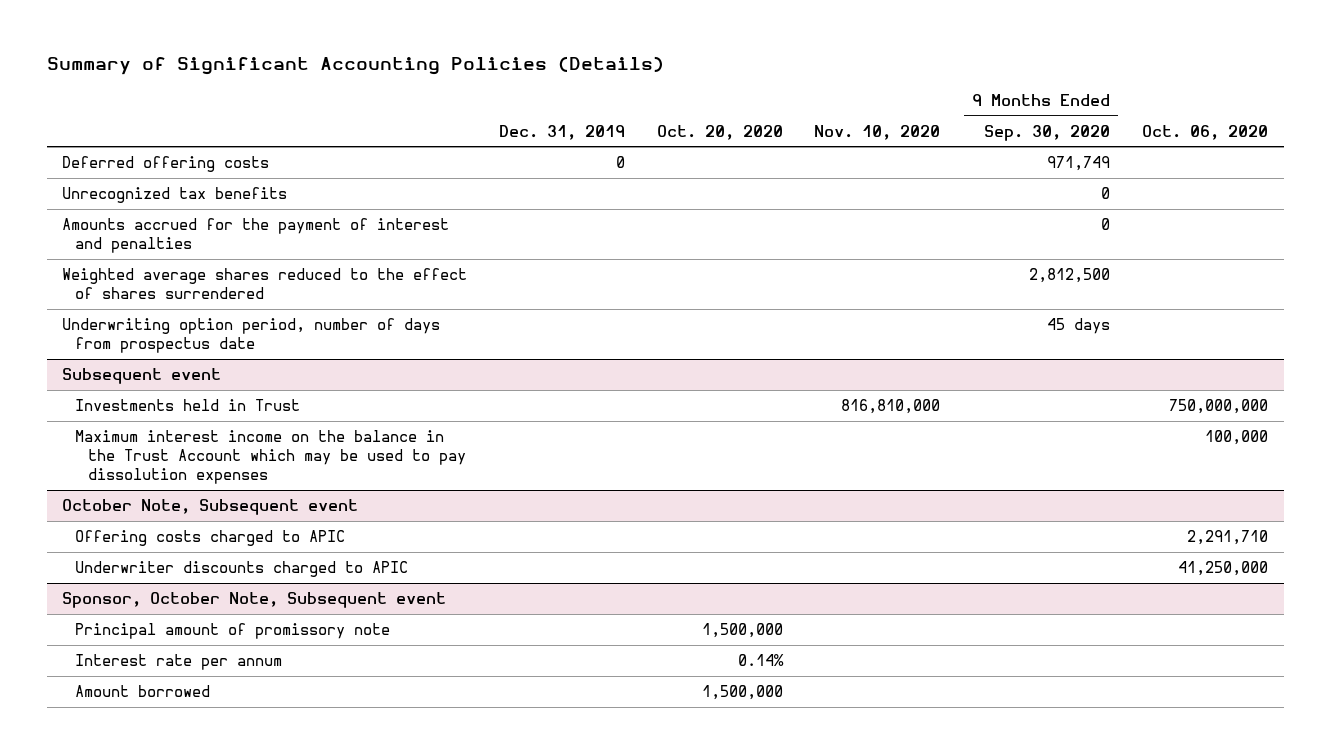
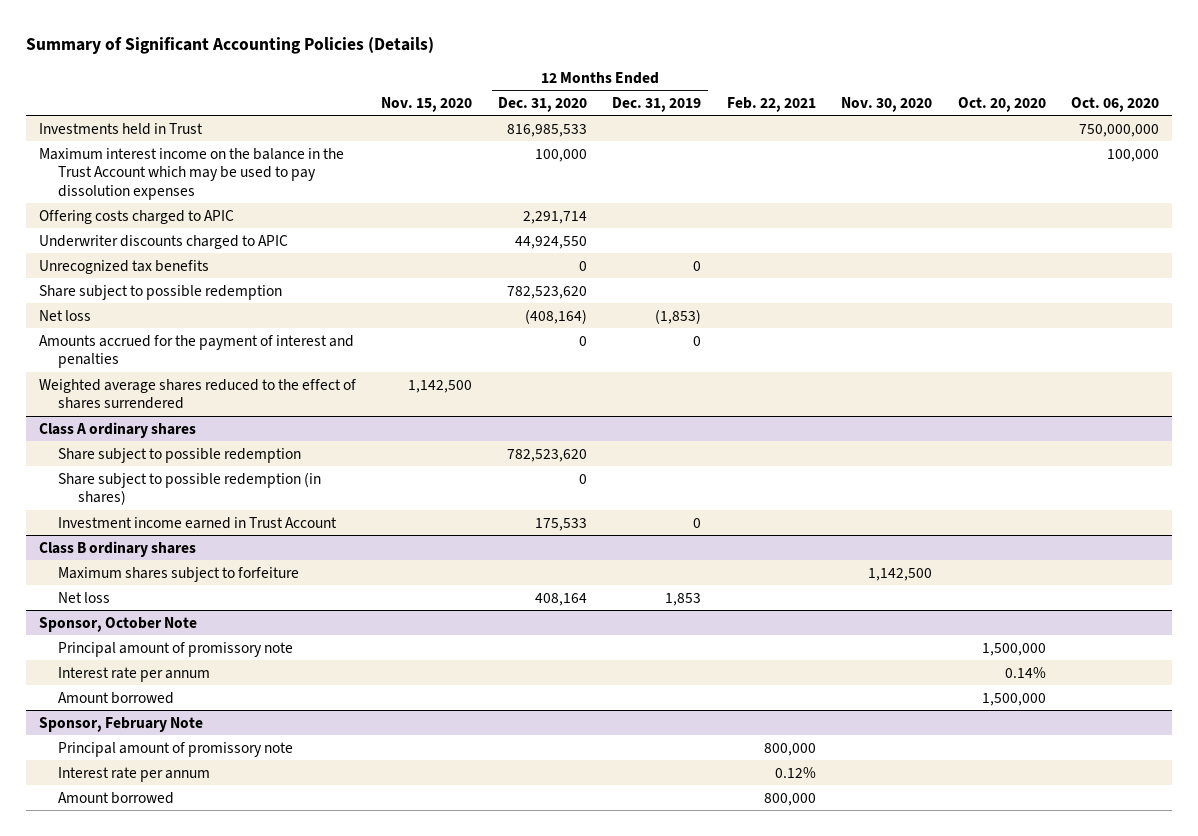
- | Dec. 31, 2019 | Oct. 20, 2020 | Nov. 10, 2020 | 9 Months Ended Sep. 30, 2020 | Oct. 06, 2020
+ | Nov. 15, 2020 | 12 Months Ended Dec. 31, 2020 | 12 Months Ended Dec. 31, 2019 | Feb. 22, 2021 | Nov. 30, 2020 | Oct. 20, 2020 | Oct. 06, 2020
- Deferred offering costs | 0 | | | 971,749 |
+ Investments held in Trust | | 816,985,533 | | | | | 750,000,000
+ Maximum interest income on the balance in the Trust Account which may be used to pay dissolution expenses | | 100,000 | | | | | 100,000
+ Offering costs charged to APIC | | 2,291,714 | | | | |
+ Underwriter discounts charged to APIC | | 44,924,550 | | | | |
+ Share subject to possible redemption | | 782,523,620 | | | | |
+ Net loss | | (408,164) | (1,853) | | | |
- Underwriting option period, number of days from prospectus date | | | | 45 days |
- Subsequent event
- Investments held in Trust | | | 816,810,000 | | 750,000,000
- Maximum interest income on the balance in the Trust Account which may be used to pay dissolution expenses | | | | | 100,000
- October Note, Subsequent event
- Offering costs charged to APIC | | | | | 2,291,710
- Underwriter discounts charged to APIC | | | | | 41,250,000
- Sponsor, October Note, Subsequent event
+ Class A ordinary shares
+ Share subject to possible redemption | | 782,523,620 | | | | |
+ Share subject to possible redemption (in shares) | | 0 | | | | |
+ Investment income earned in Trust Account | | 175,533 | 0 | | | |
+ Class B ordinary shares
+ Maximum shares subject to forfeiture | | | | | 1,142,500 | |
+ Net loss | | 408,164 | 1,853 | | | |
+ Sponsor, October Note
+ Sponsor, February Note
+ Principal amount of promissory note | | | | 800,000 | | |
+ Interest rate per annum | | | | 0.12% | | |
+ Amount borrowed | | | | 800,000 | | |

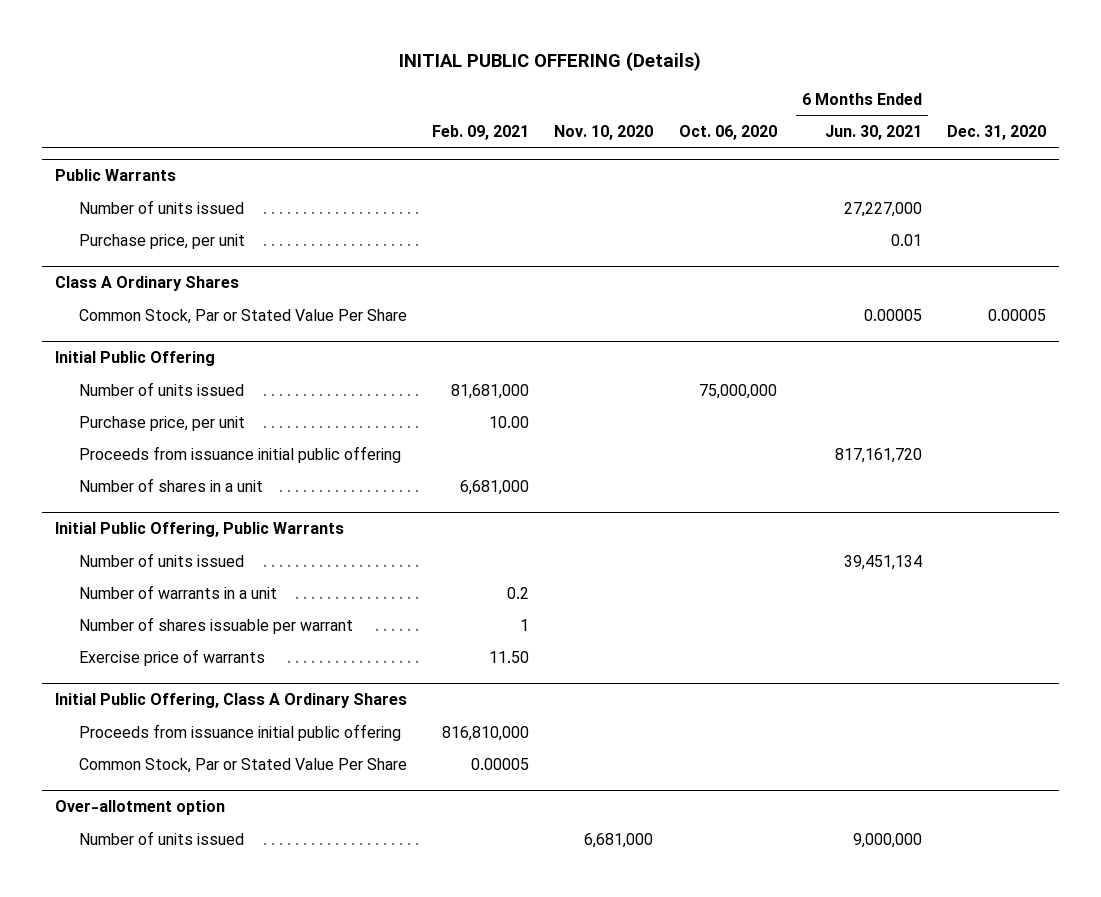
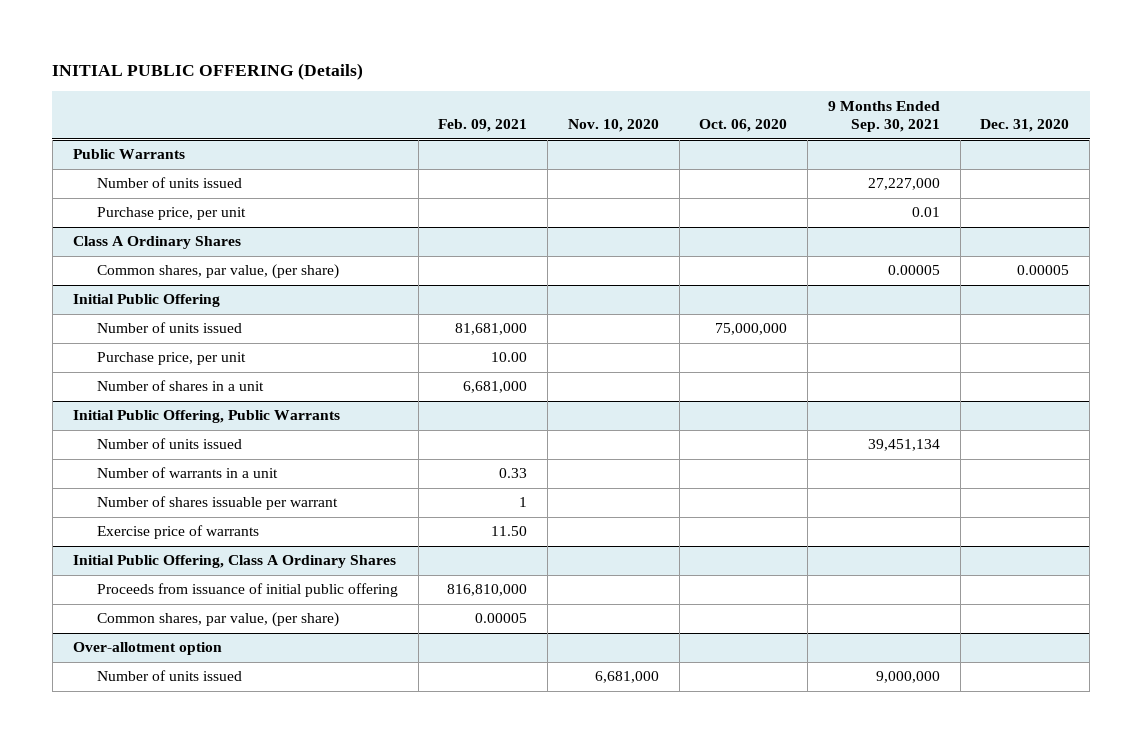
- | Feb. 09, 2021 | Nov. 10, 2020 | Oct. 06, 2020 | 6 Months Ended Jun. 30, 2021 | Dec. 31, 2020
+ | Feb. 09, 2021 | Nov. 10, 2020 | Oct. 06, 2020 | 9 Months Ended Sep. 30, 2021 | Dec. 31, 2020
@ Class A Ordinary Shares
- Common Stock, Par or Stated Value Per Share | | | | 0.00005 | 0.00005
+ Common shares, par value, (per share) | | | | 0.00005 | 0.00005
@ Initial Public Offering
- Proceeds from issuance initial public offering | | | | 817,161,720 |
@ Initial Public Offering, Public Warrants
- Number of warrants in a unit | 0.2 | | | |
+ Number of warrants in a unit | 0.33 | | | |
@ Initial Public Offering, Class A Ordinary Shares
- Proceeds from issuance initial public offering | 816,810,000 | | | |
- Common Stock, Par or Stated Value Per Share | 0.00005 | | | |
+ Proceeds from issuance of initial public offering | 816,810,000 | | | |
+ Common shares, par value, (per share) | 0.00005 | | | |

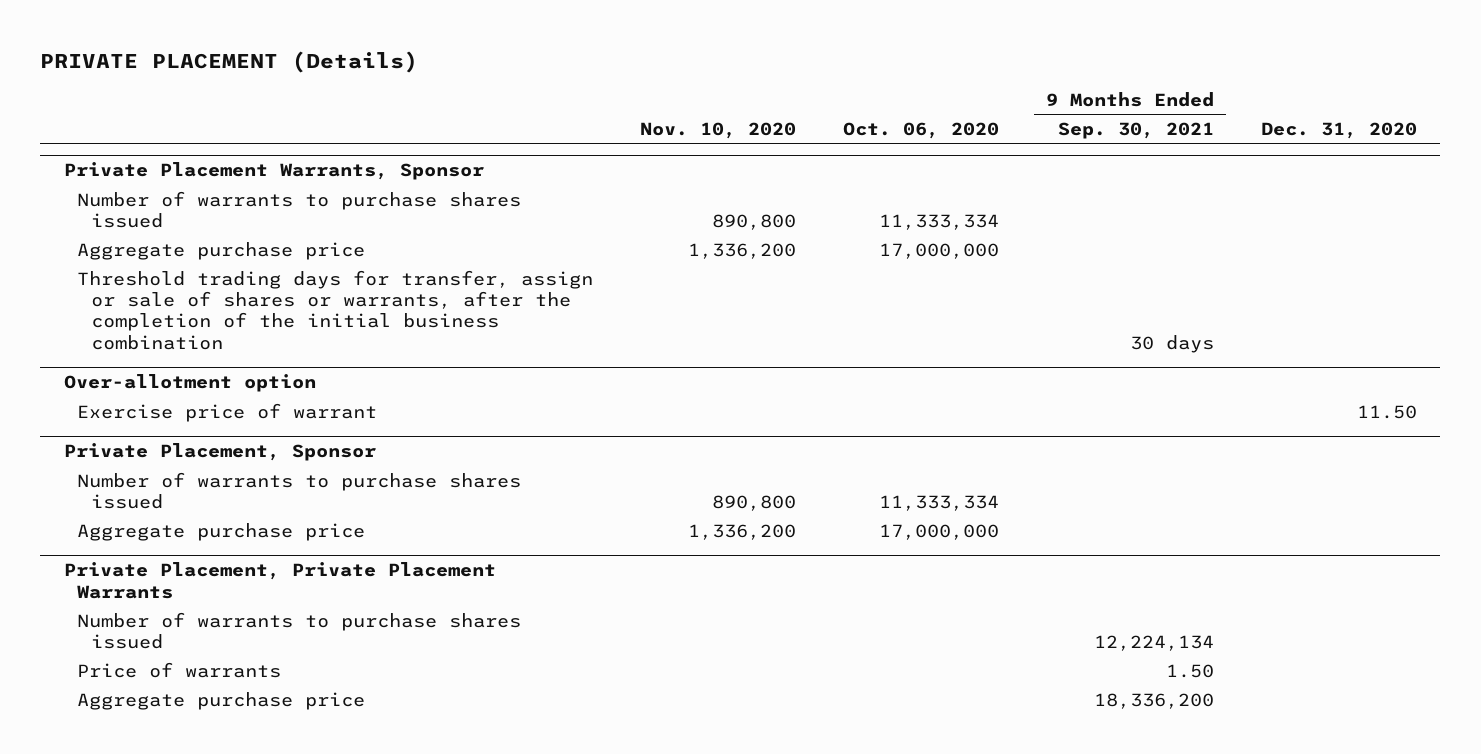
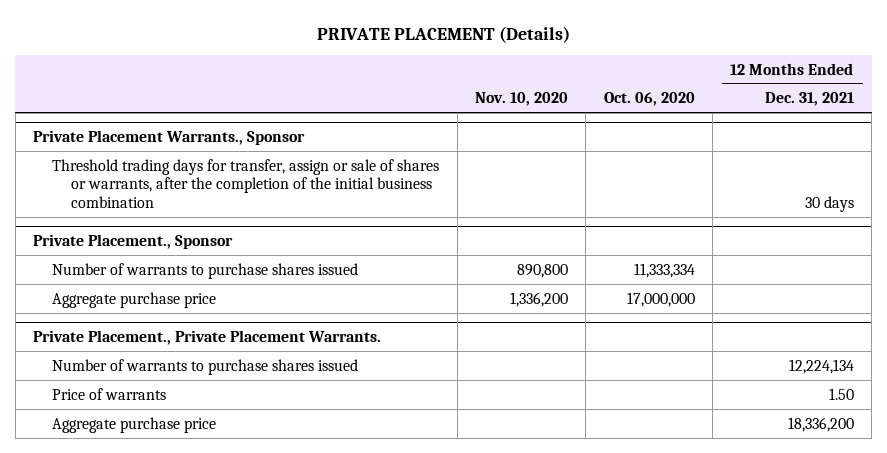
- | Nov. 10, 2020 | Oct. 06, 2020 | 9 Months Ended Sep. 30, 2021 | Dec. 31, 2020
+ | Nov. 10, 2020 | Oct. 06, 2020 | 12 Months Ended Dec. 31, 2021
- Private Placement Warrants, Sponsor
- Number of warrants to purchase shares issued | 890,800 | 11,333,334 | |
- Aggregate purchase price | 1,336,200 | 17,000,000 | |
+ Private Placement Warrants., Sponsor
- Over-allotment option
- Exercise price of warrant | | | | 11.50
- Private Placement, Sponsor
+ Private Placement., Sponsor
- Private Placement, Private Placement Warrants
+ Private Placement., Private Placement Warrants.

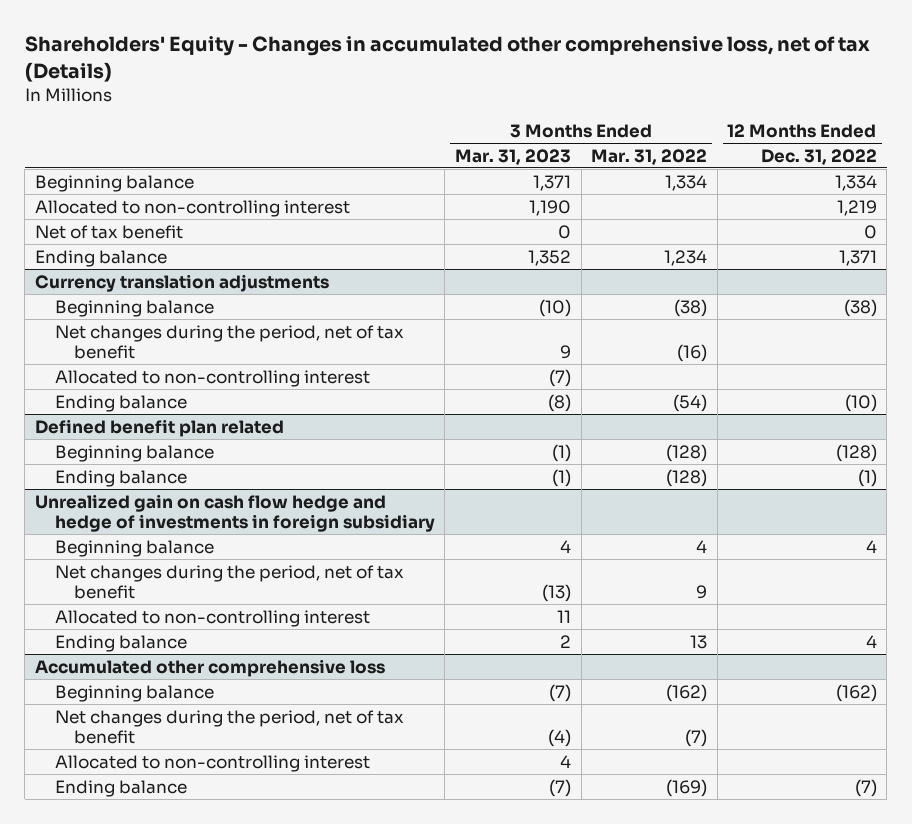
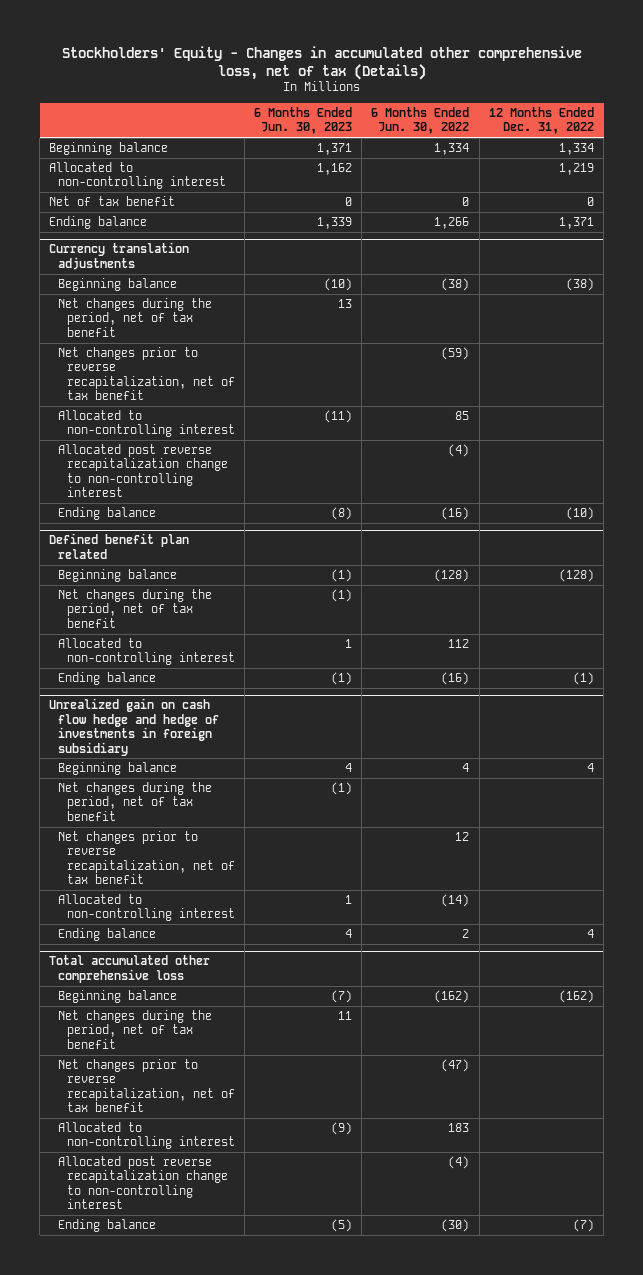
- Shareholders' Equity - Changes in accumulated other comprehensive loss, net of tax (Details)
+ Stockholders' Equity - Changes in accumulated other comprehensive loss, net of tax (Details)
- | 3 Months Ended Mar. 31, 2023 | 3 Months Ended Mar. 31, 2022 | 12 Months Ended Dec. 31, 2022
+ | 6 Months Ended Jun. 30, 2023 | 6 Months Ended Jun. 30, 2022 | 12 Months Ended Dec. 31, 2022
@ Currency translation adjustments
+ Net changes prior to reverse recapitalization, net of tax benefit | | (59) |
+ Allocated post reverse recapitalization change to non-controlling interest | | (4) |
@ Defined benefit plan related
+ Net changes during the period, net of tax benefit | (1) | |
+ Allocated to non-controlling interest | 1 | 112 |
@ Unrealized gain on cash flow hedge and hedge of investments in foreign subsidiary
+ Net changes prior to reverse recapitalization, net of tax benefit | | 12 |
- Accumulated other comprehensive loss
+ Total accumulated other comprehensive loss
+ Net changes prior to reverse recapitalization, net of tax benefit | | (47) |
+ Allocated post reverse recapitalization change to non-controlling interest | | (4) |

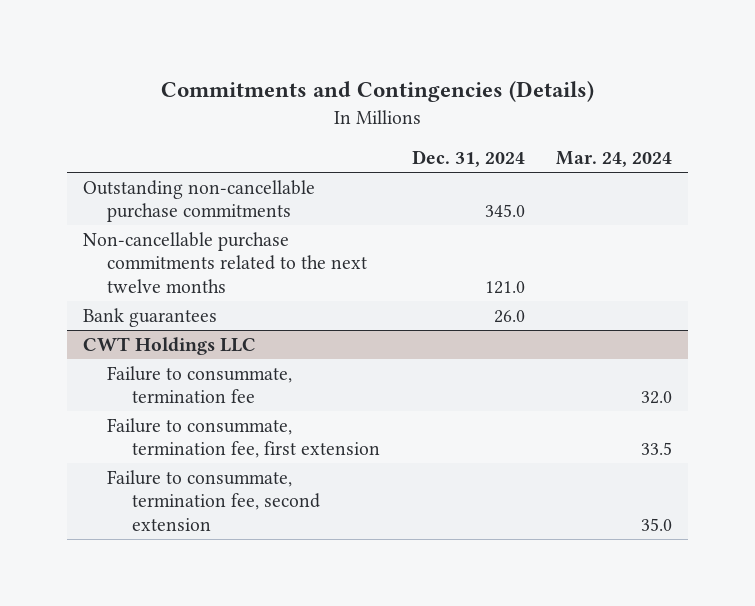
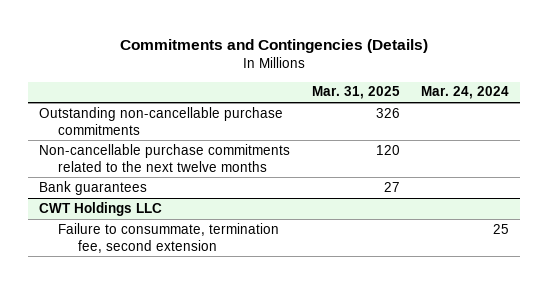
- | Dec. 31, 2024 | Mar. 24, 2024
+ | Mar. 31, 2025 | Mar. 24, 2024
@ CWT Holdings LLC
- Failure to consummate, termination fee | | 32.0
- Failure to consummate, termination fee, first extension | | 33.5
- Failure to consummate, termination fee, second extension | | 35.0
+ Failure to consummate, termination fee, second extension | | 25

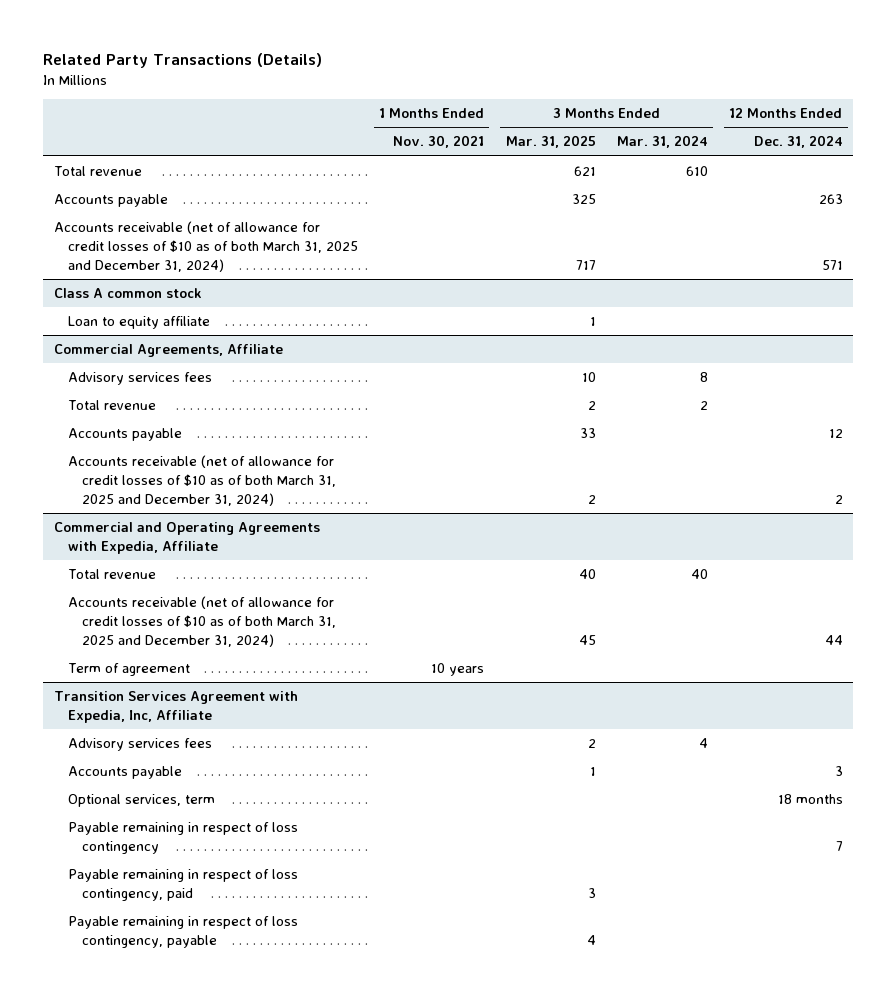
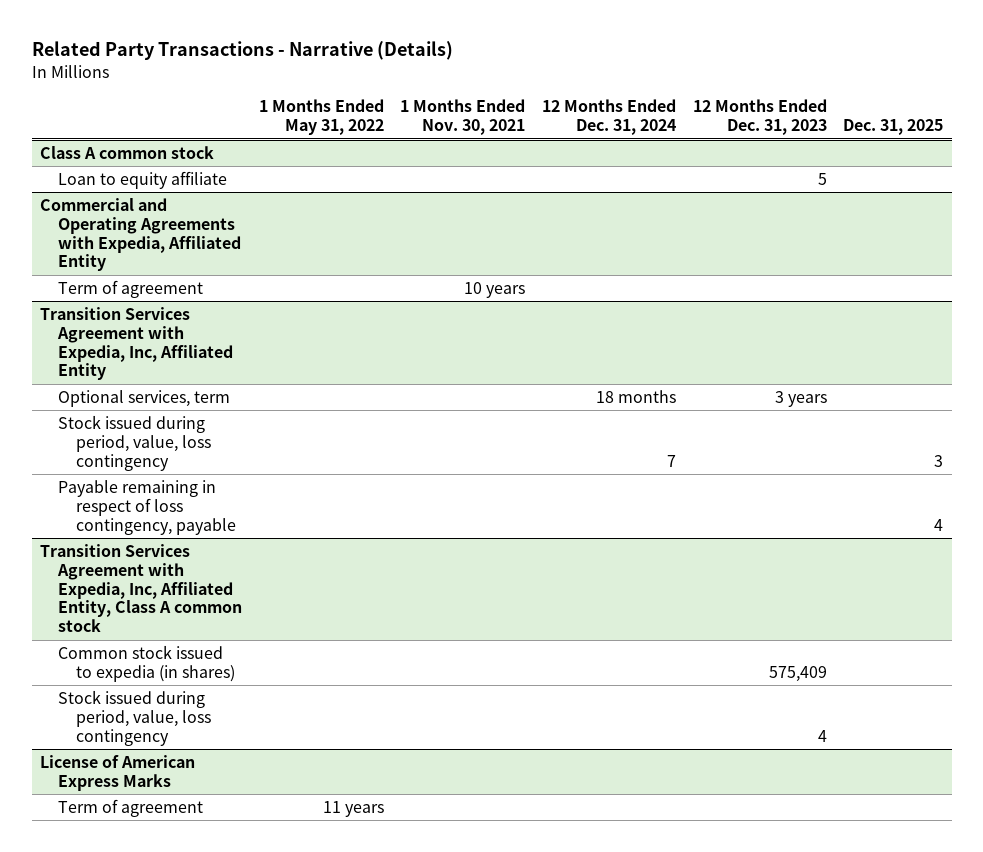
- Related Party Transactions (Details)
+ Related Party Transactions - Narrative (Details)
- | 1 Months Ended Nov. 30, 2021 | 3 Months Ended Mar. 31, 2025 | 3 Months Ended Mar. 31, 2024 | 12 Months Ended Dec. 31, 2024
+ | 1 Months Ended May 31, 2022 | 1 Months Ended Nov. 30, 2021 | 12 Months Ended Dec. 31, 2024 | 12 Months Ended Dec. 31, 2023 | Dec. 31, 2025
- Total revenue | | 621 | 610 |
- Accounts payable | | 325 | | 263
- Accounts receivable (net of allowance for credit losses of $10 as of both March 31, 2025 and December 31, 2024) | | 717 | | 571
- Commercial Agreements, Affiliate
- Advisory services fees | | 10 | 8 |
- Total revenue | | 2 | 2 |
- Accounts payable | | 33 | | 12
- Accounts receivable (net of allowance for credit losses of $10 as of both March 31, 2025 and December 31, 2024) | | 2 | | 2
- Commercial and Operating Agreements with Expedia, Affiliate
- Total revenue | | 40 | 40 |
- Accounts receivable (net of allowance for credit losses of $10 as of both March 31, 2025 and December 31, 2024) | | 45 | | 44
+ Commercial and Operating Agreements with Expedia, Affiliated Entity
- Transition Services Agreement with Expedia, Inc, Affiliate
- Advisory services fees | | 2 | 4 |
- Accounts payable | | 1 | | 3
+ Transition Services Agreement with Expedia, Inc, Affiliated Entity
- Payable remaining in respect of loss contingency | | | | 7
- Payable remaining in respect of loss contingency, paid | | 3 | |
+ Stock issued during period, value, loss contingency | | | 7 | | 3
+ Transition Services Agreement with Expedia, Inc, Affiliated Entity, Class A common stock
+ Common stock issued to expedia (in shares) | | | | 575,409 |
+ Stock issued during period, value, loss contingency | | | | 4 |
+ License of American Express Marks
+ Term of agreement | 11 years | | | |

